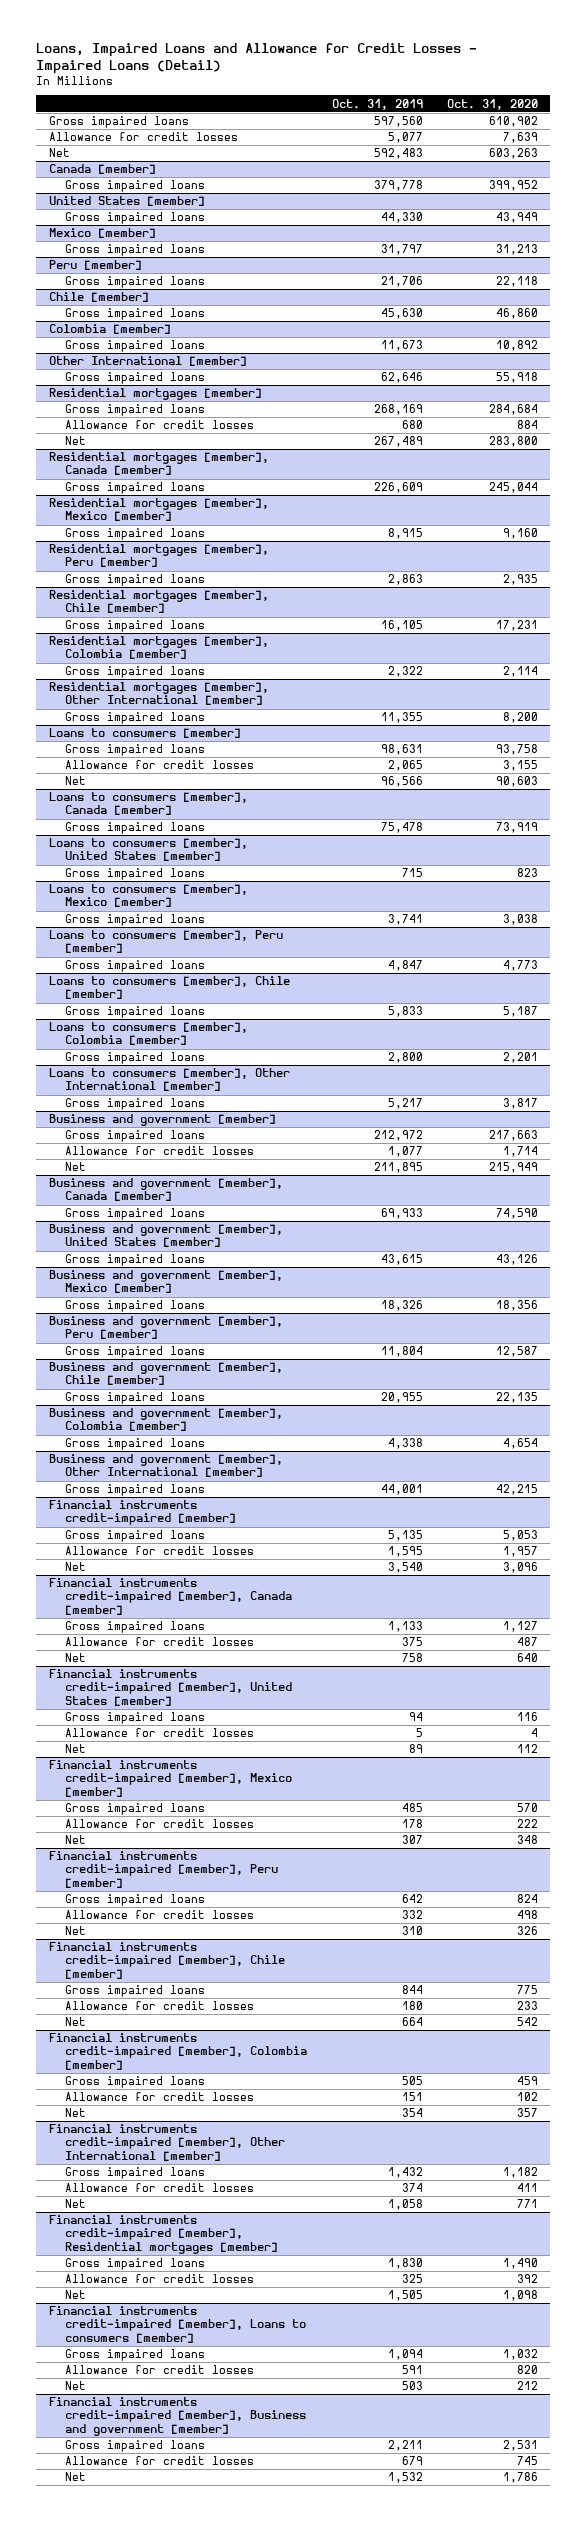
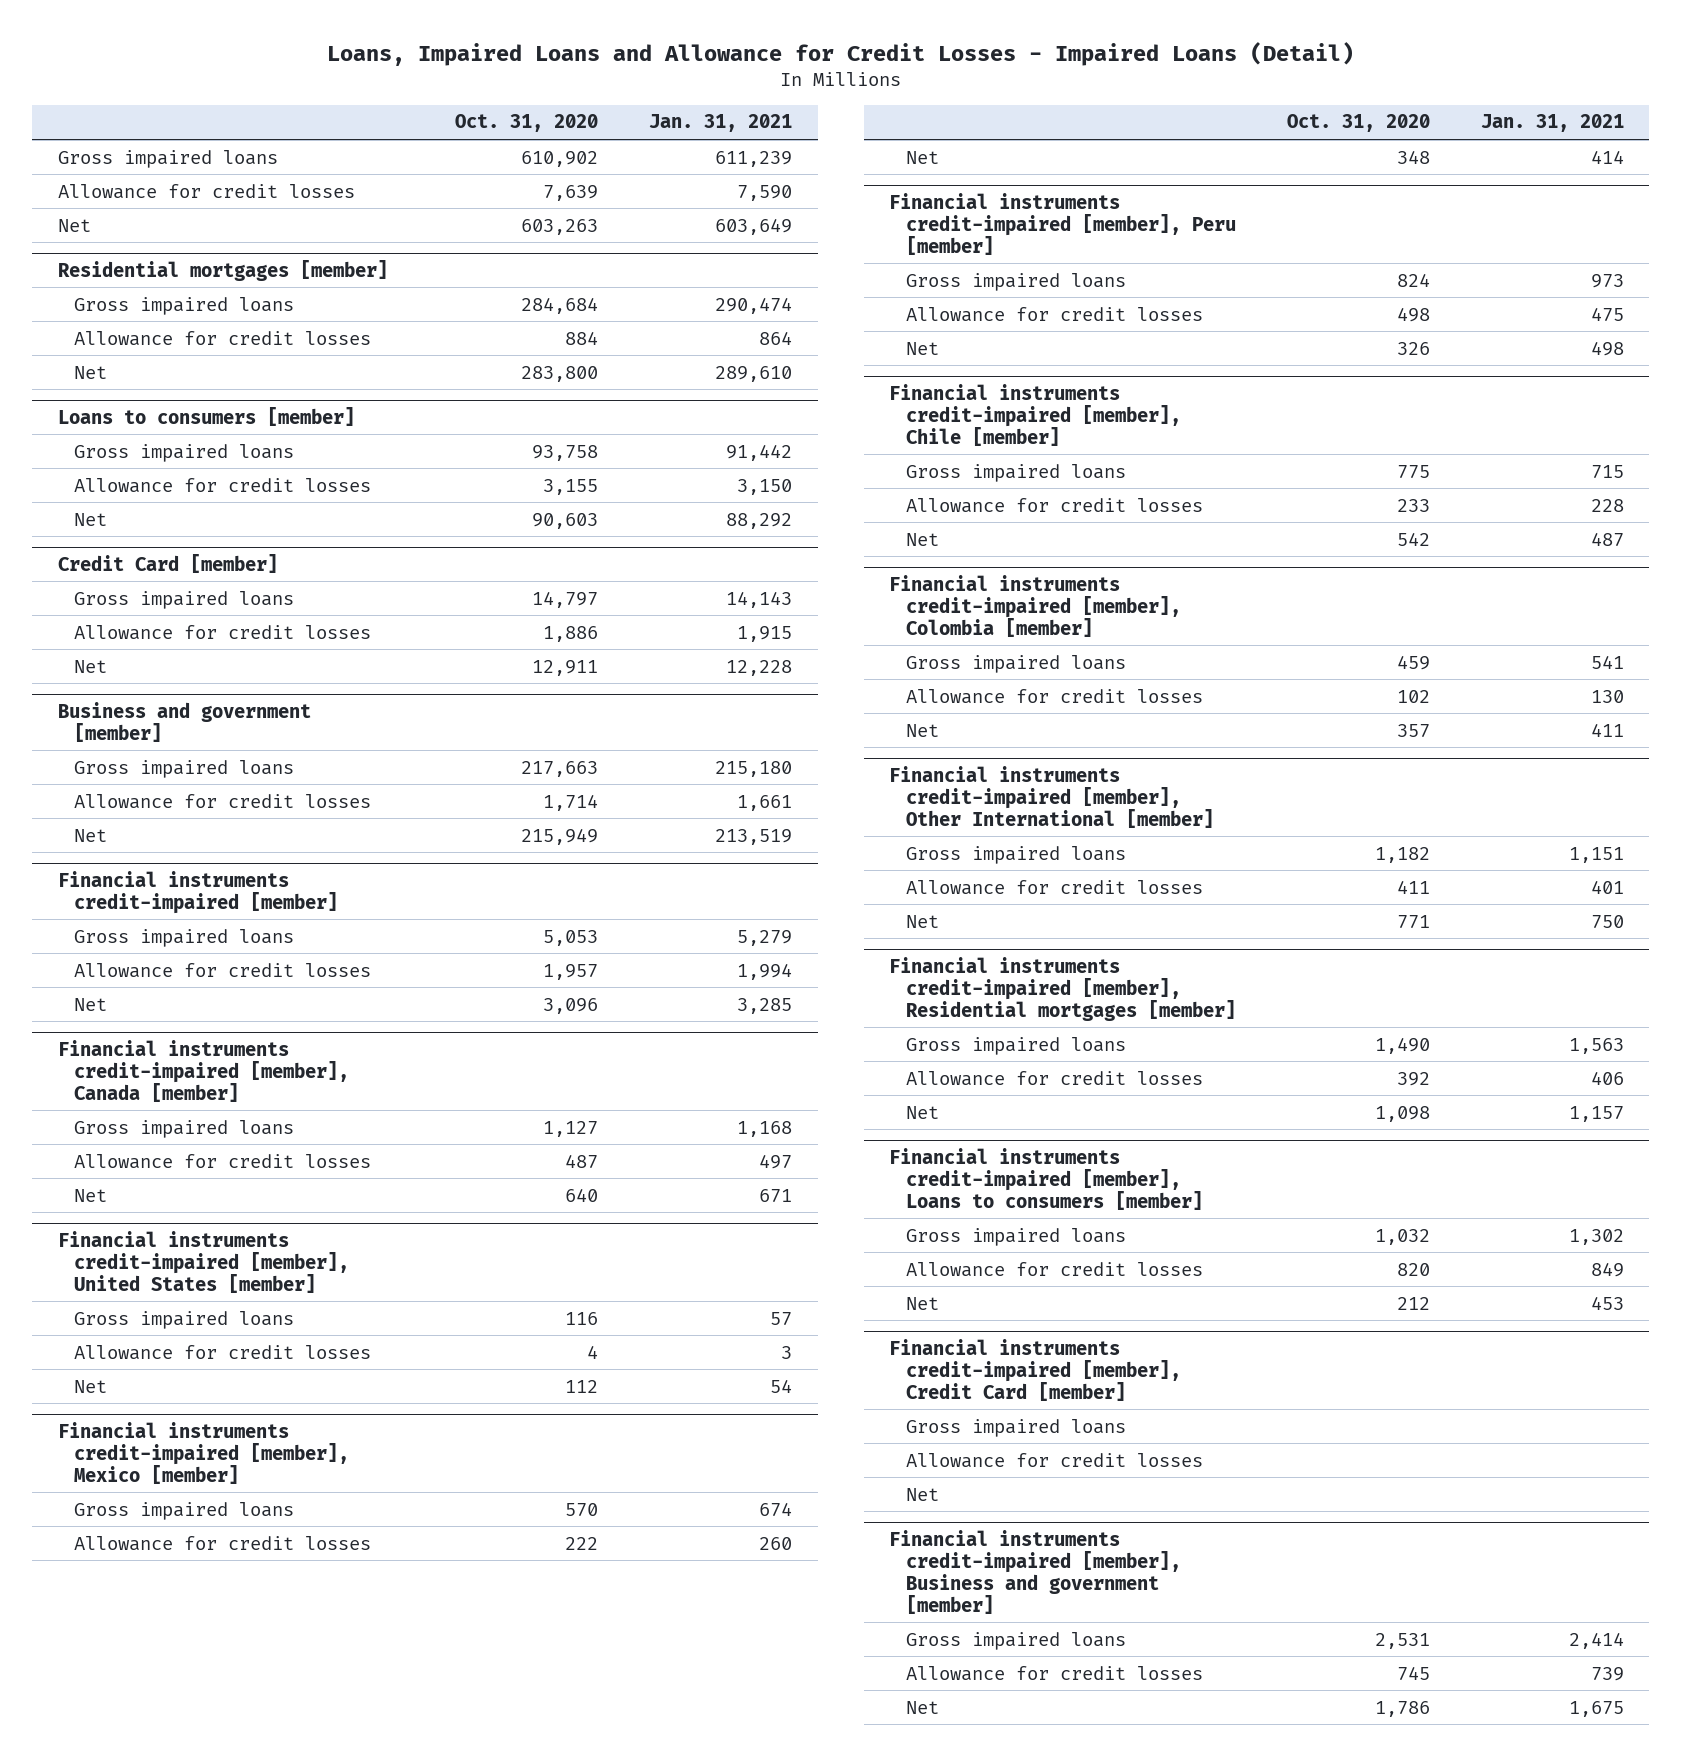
- | Oct. 31, 2019 | Oct. 31, 2020
+ | Oct. 31, 2020 | Jan. 31, 2021
- Canada [member]
- Gross impaired loans | 379,778 | 399,952
- United States [member]
- Gross impaired loans | 44,330 | 43,949
- Mexico [member]
- Gross impaired loans | 31,797 | 31,213
- Peru [member]
- Gross impaired loans | 21,706 | 22,118
- Chile [member]
- Gross impaired loans | 45,630 | 46,860
- Colombia [member]
- Gross impaired loans | 11,673 | 10,892
- Other International [member]
- Gross impaired loans | 62,646 | 55,918
- Residential mortgages [member], Canada [member]
- Gross impaired loans | 226,609 | 245,044
- Residential mortgages [member], Mexico [member]
- Gross impaired loans | 8,915 | 9,160
- Residential mortgages [member], Peru [member]
- Gross impaired loans | 2,863 | 2,935
- Residential mortgages [member], Chile [member]
- Gross impaired loans | 16,105 | 17,231
- Residential mortgages [member], Colombia [member]
- Gross impaired loans | 2,322 | 2,114
- Residential mortgages [member], Other International [member]
- Gross impaired loans | 11,355 | 8,200
- Loans to consumers [member], Canada [member]
- Gross impaired loans | 75,478 | 73,919
- Loans to consumers [member], United States [member]
- Gross impaired loans | 715 | 823
- Loans to consumers [member], Mexico [member]
- Gross impaired loans | 3,741 | 3,038
- Loans to consumers [member], Peru [member]
- Gross impaired loans | 4,847 | 4,773
- Loans to consumers [member], Chile [member]
- Gross impaired loans | 5,833 | 5,187
- Loans to consumers [member], Colombia [member]
- Gross impaired loans | 2,800 | 2,201
- Loans to consumers [member], Other International [member]
- Gross impaired loans | 5,217 | 3,817
+ Credit Card [member]
+ Gross impaired loans | 14,797 | 14,143
+ Allowance for credit losses | 1,886 | 1,915
+ Net | 12,911 | 12,228
- Business and government [member], Canada [member]
- Gross impaired loans | 69,933 | 74,590
- Business and government [member], United States [member]
- Gross impaired loans | 43,615 | 43,126
- Business and government [member], Mexico [member]
- Gross impaired loans | 18,326 | 18,356
- Business and government [member], Peru [member]
- Gross impaired loans | 11,804 | 12,587
- Business and government [member], Chile [member]
- Gross impaired loans | 20,955 | 22,135
- Business and government [member], Colombia [member]
- Gross impaired loans | 4,338 | 4,654
- Business and government [member], Other International [member]
- Gross impaired loans | 44,001 | 42,215
+ Financial instruments credit-impaired [member], Credit Card [member]
+ Gross impaired loans
+ Allowance for credit losses
+ Net

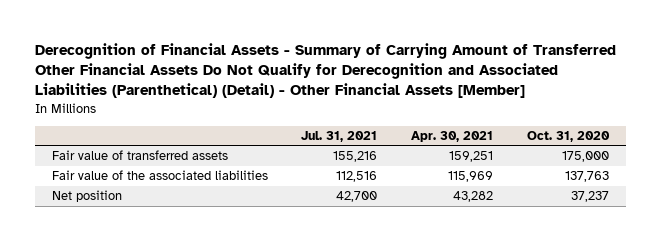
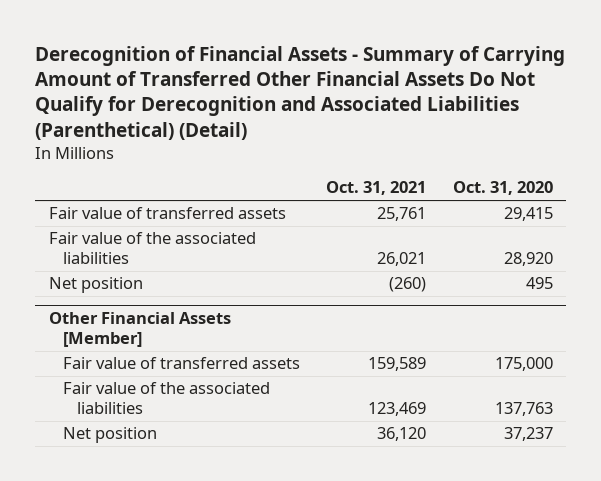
- Derecognition of Financial Assets - Summary of Carrying Amount of Transferred Other Financial Assets Do Not Qualify for Derecognition and Associated Liabilities (Parenthetical) (Detail) - Other Financial Assets [Member]
+ Derecognition of Financial Assets - Summary of Carrying Amount of Transferred Other Financial Assets Do Not Qualify for Derecognition and Associated Liabilities (Parenthetical) (Detail)
- | Jul. 31, 2021 | Apr. 30, 2021 | Oct. 31, 2020
+ | Oct. 31, 2021 | Oct. 31, 2020
+ Fair value of transferred assets | 25,761 | 29,415
+ Fair value of the associated liabilities | 26,021 | 28,920
+ Net position | (260) | 495
+ Other Financial Assets [Member]

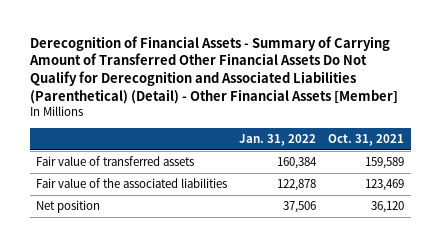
- Derecognition of Financial Assets - Summary of Carrying Amount of Transferred Other Financial Assets Do Not Qualify for Derecognition and Associated Liabilities (Parenthetical) (Detail)
+ Derecognition of Financial Assets - Summary of Carrying Amount of Transferred Other Financial Assets Do Not Qualify for Derecognition and Associated Liabilities (Parenthetical) (Detail) - Other Financial Assets [Member]
- | Oct. 31, 2021 | Oct. 31, 2020
+ | Jan. 31, 2022 | Oct. 31, 2021
- Fair value of transferred assets | 25,761 | 29,415
- Fair value of the associated liabilities | 26,021 | 28,920
- Net position | (260) | 495
- Other Financial Assets [Member]

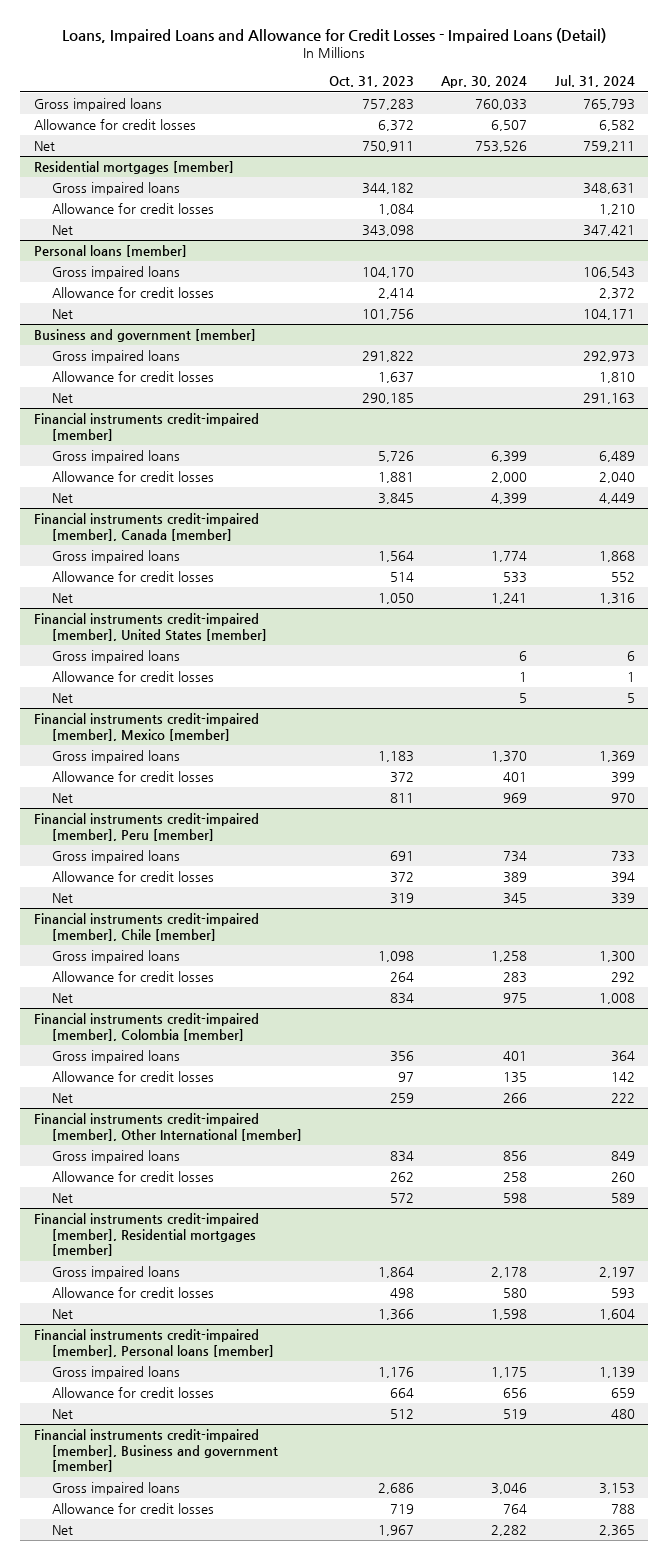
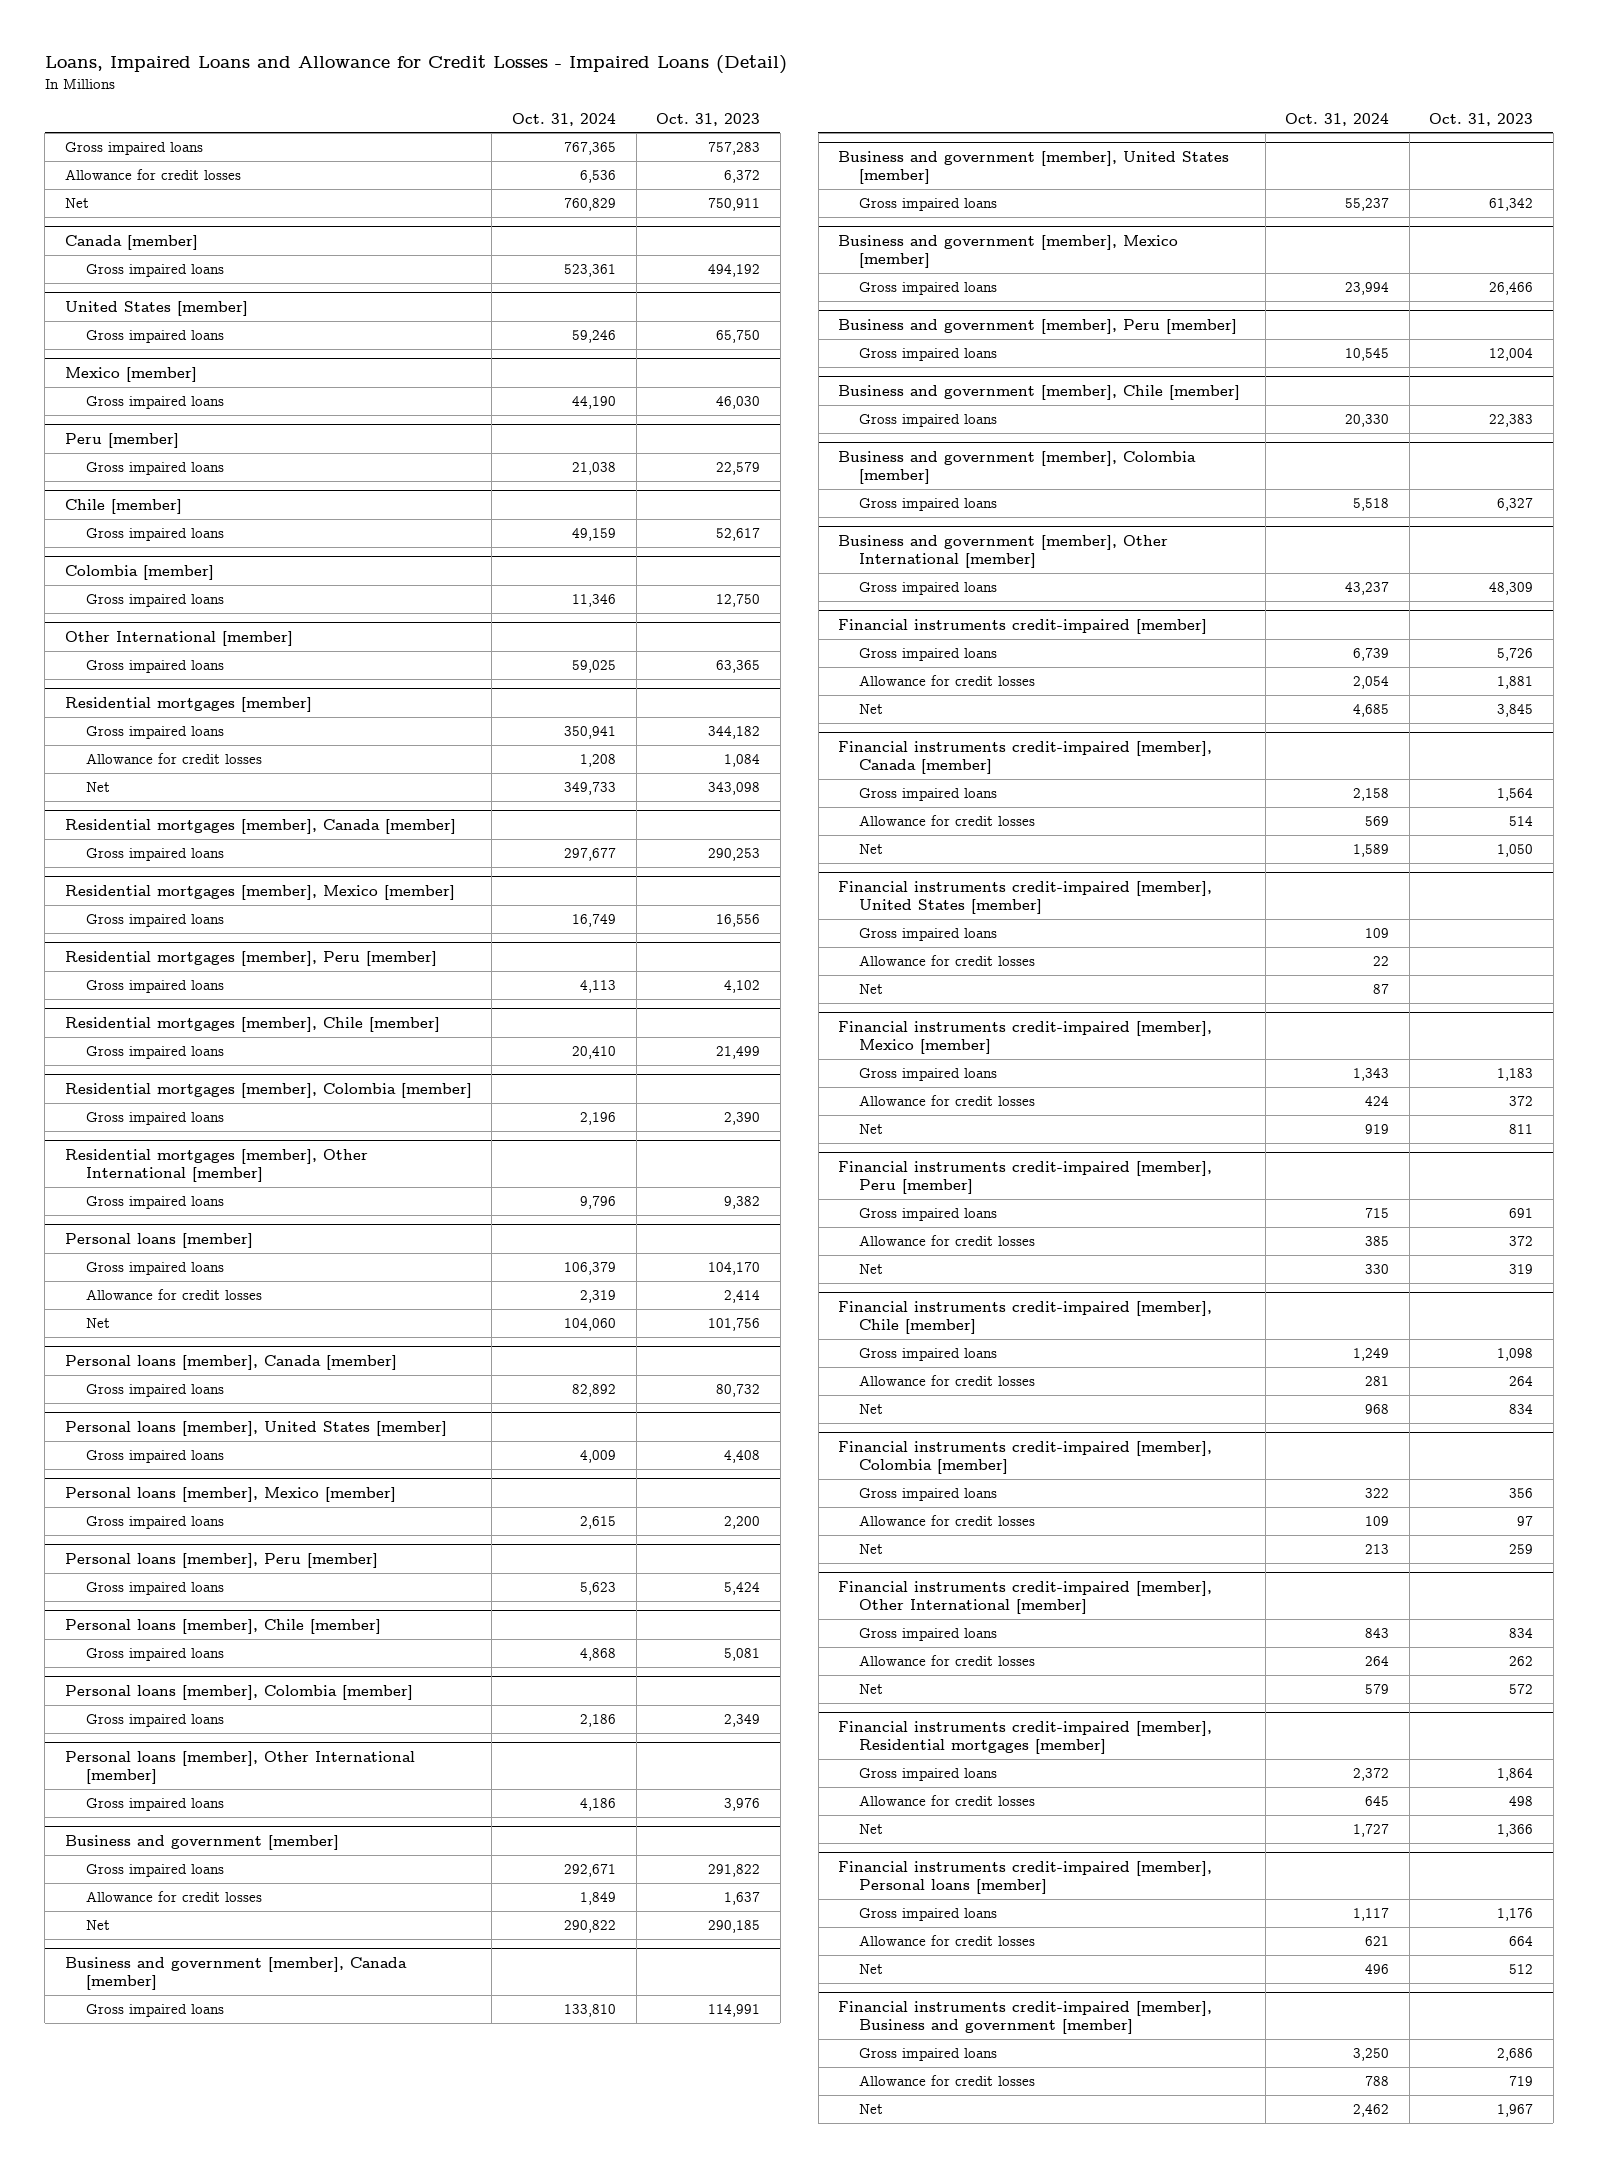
- | Oct. 31, 2023 | Apr. 30, 2024 | Jul. 31, 2024
+ | Oct. 31, 2024 | Oct. 31, 2023
+ Canada [member]
+ Gross impaired loans | 523,361 | 494,192
+ United States [member]
+ Gross impaired loans | 59,246 | 65,750
+ Mexico [member]
+ Gross impaired loans | 44,190 | 46,030
+ Peru [member]
+ Gross impaired loans | 21,038 | 22,579
+ Chile [member]
+ Gross impaired loans | 49,159 | 52,617
+ Colombia [member]
+ Gross impaired loans | 11,346 | 12,750
+ Other International [member]
+ Gross impaired loans | 59,025 | 63,365
+ Residential mortgages [member], Canada [member]
+ Gross impaired loans | 297,677 | 290,253
+ Residential mortgages [member], Mexico [member]
+ Gross impaired loans | 16,749 | 16,556
+ Residential mortgages [member], Peru [member]
+ Gross impaired loans | 4,113 | 4,102
+ Residential mortgages [member], Chile [member]
+ Gross impaired loans | 20,410 | 21,499
+ Residential mortgages [member], Colombia [member]
+ Gross impaired loans | 2,196 | 2,390
+ Residential mortgages [member], Other International [member]
+ Gross impaired loans | 9,796 | 9,382
+ Personal loans [member], Canada [member]
+ Gross impaired loans | 82,892 | 80,732
+ Personal loans [member], United States [member]
+ Gross impaired loans | 4,009 | 4,408
+ Personal loans [member], Mexico [member]
+ Gross impaired loans | 2,615 | 2,200
+ Personal loans [member], Peru [member]
+ Gross impaired loans | 5,623 | 5,424
+ Personal loans [member], Chile [member]
+ Gross impaired loans | 4,868 | 5,081
+ Personal loans [member], Colombia [member]
+ Gross impaired loans | 2,186 | 2,349
+ Personal loans [member], Other International [member]
+ Gross impaired loans | 4,186 | 3,976
+ Business and government [member], Canada [member]
+ Gross impaired loans | 133,810 | 114,991
+ Business and government [member], United States [member]
+ Gross impaired loans | 55,237 | 61,342
+ Business and government [member], Mexico [member]
+ Gross impaired loans | 23,994 | 26,466
+ Business and government [member], Peru [member]
+ Gross impaired loans | 10,545 | 12,004
+ Business and government [member], Chile [member]
+ Gross impaired loans | 20,330 | 22,383
+ Business and government [member], Colombia [member]
+ Gross impaired loans | 5,518 | 6,327
+ Business and government [member], Other International [member]
+ Gross impaired loans | 43,237 | 48,309

